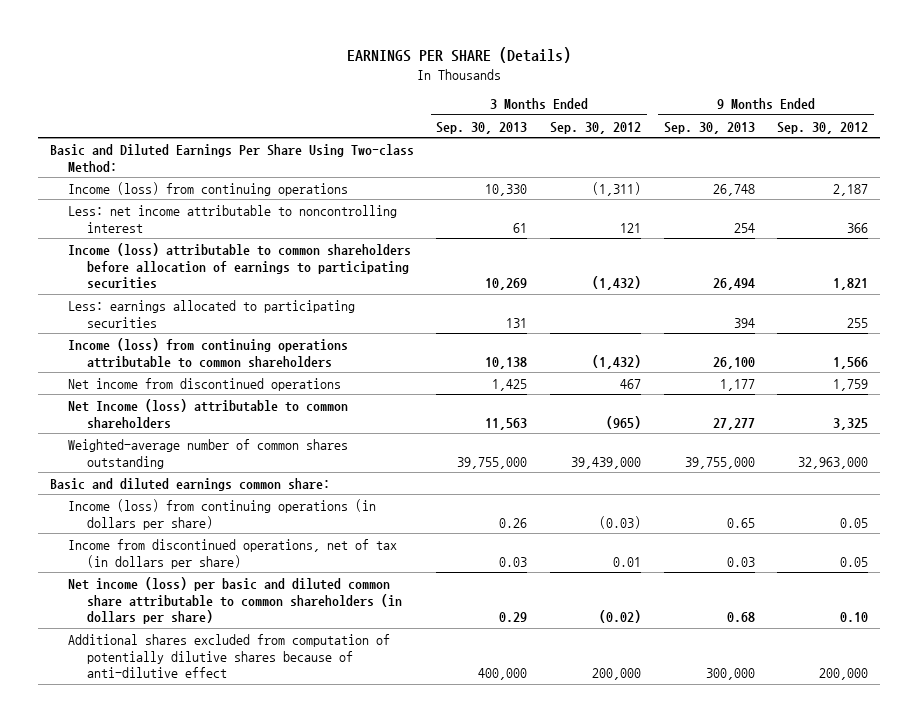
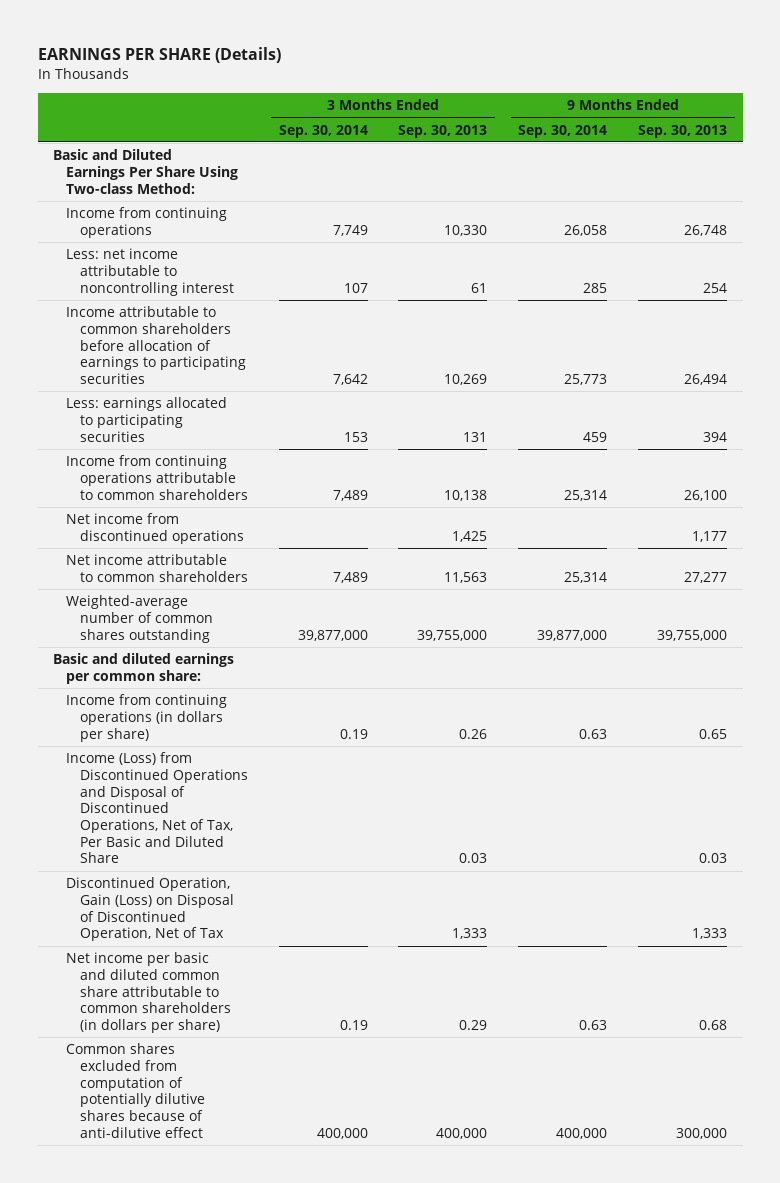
- | 3 Months Ended Sep. 30, 2013 | 3 Months Ended Sep. 30, 2012 | 9 Months Ended Sep. 30, 2013 | 9 Months Ended Sep. 30, 2012
+ | 3 Months Ended Sep. 30, 2014 | 3 Months Ended Sep. 30, 2013 | 9 Months Ended Sep. 30, 2014 | 9 Months Ended Sep. 30, 2013
- Income (loss) from continuing operations | 10,330 | (1,311) | 26,748 | 2,187
+ Income from continuing operations | 7,749 | 10,330 | 26,058 | 26,748
- Income (loss) attributable to common shareholders before allocation of earnings to participating securities | 10,269 | (1,432) | 26,494 | 1,821
+ Income attributable to common shareholders before allocation of earnings to participating securities | 7,642 | 10,269 | 25,773 | 26,494
- Income (loss) from continuing operations attributable to common shareholders | 10,138 | (1,432) | 26,100 | 1,566
+ Income from continuing operations attributable to common shareholders | 7,489 | 10,138 | 25,314 | 26,100
- Net Income (loss) attributable to common shareholders | 11,563 | (965) | 27,277 | 3,325
+ Net income attributable to common shareholders | 7,489 | 11,563 | 25,314 | 27,277
- Basic and diluted earnings common share:
- Income (loss) from continuing operations (in dollars per share) | 0.26 | (0.03) | 0.65 | 0.05
- Income from discontinued operations, net of tax (in dollars per share) | 0.03 | 0.01 | 0.03 | 0.05
- Net income (loss) per basic and diluted common share attributable to common shareholders (in dollars per share) | 0.29 | (0.02) | 0.68 | 0.10
- Additional shares excluded from computation of potentially dilutive shares because of anti-dilutive effect | 400,000 | 200,000 | 300,000 | 200,000
+ Basic and diluted earnings per common share:
+ Income from continuing operations (in dollars per share) | 0.19 | 0.26 | 0.63 | 0.65
+ Income (Loss) from Discontinued Operations and Disposal of Discontinued Operations, Net of Tax, Per Basic and Diluted Share | | 0.03 | | 0.03
+ Discontinued Operation, Gain (Loss) on Disposal of Discontinued Operation, Net of Tax | | 1,333 | | 1,333
+ Net income per basic and diluted common share attributable to common shareholders (in dollars per share) | 0.19 | 0.29 | 0.63 | 0.68
+ Common shares excluded from computation of potentially dilutive shares because of anti-dilutive effect | 400,000 | 400,000 | 400,000 | 300,000

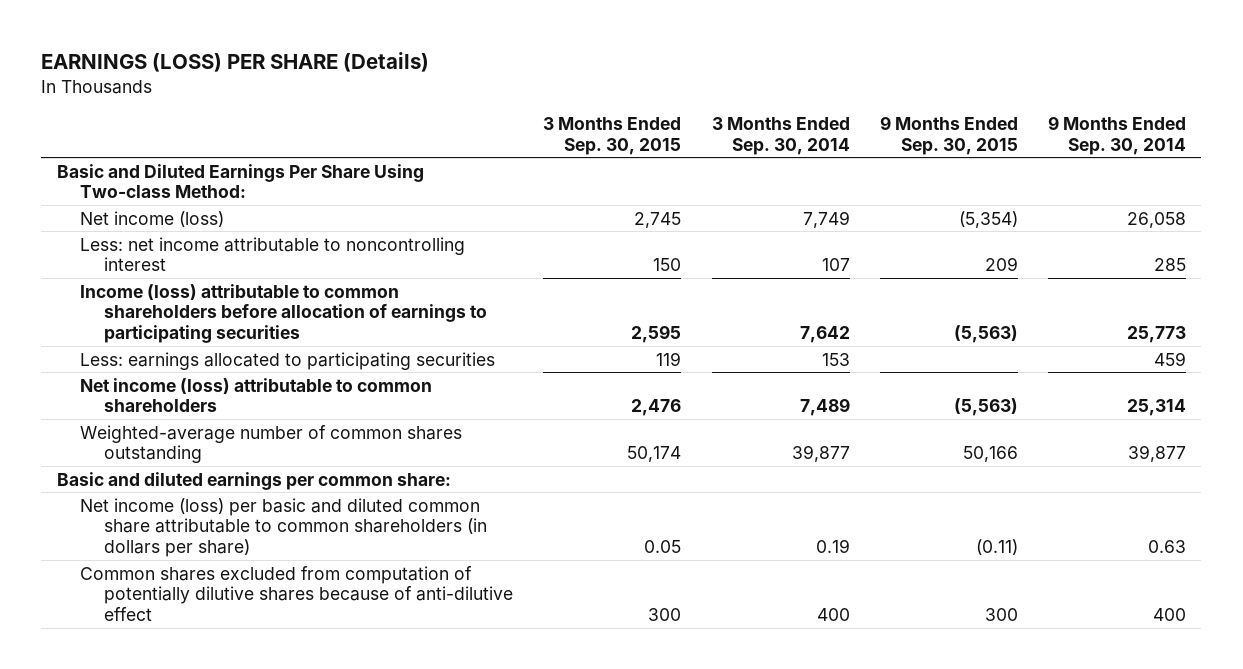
- EARNINGS PER SHARE (Details)
+ EARNINGS (LOSS) PER SHARE (Details)
- | 3 Months Ended Sep. 30, 2014 | 3 Months Ended Sep. 30, 2013 | 9 Months Ended Sep. 30, 2014 | 9 Months Ended Sep. 30, 2013
+ | 3 Months Ended Sep. 30, 2015 | 3 Months Ended Sep. 30, 2014 | 9 Months Ended Sep. 30, 2015 | 9 Months Ended Sep. 30, 2014
- Income from continuing operations | 7,749 | 10,330 | 26,058 | 26,748
+ Net income (loss) | 2,745 | 7,749 | (5,354) | 26,058
- Income attributable to common shareholders before allocation of earnings to participating securities | 7,642 | 10,269 | 25,773 | 26,494
+ Income (loss) attributable to common shareholders before allocation of earnings to participating securities | 2,595 | 7,642 | (5,563) | 25,773
- Income from continuing operations attributable to common shareholders | 7,489 | 10,138 | 25,314 | 26,100
- Net income from discontinued operations | | 1,425 | | 1,177
- Net income attributable to common shareholders | 7,489 | 11,563 | 25,314 | 27,277
- Weighted-average number of common shares outstanding | 39,877,000 | 39,755,000 | 39,877,000 | 39,755,000
+ Net income (loss) attributable to common shareholders | 2,476 | 7,489 | (5,563) | 25,314
+ Weighted-average number of common shares outstanding | 50,174 | 39,877 | 50,166 | 39,877
- Income from continuing operations (in dollars per share) | 0.19 | 0.26 | 0.63 | 0.65
- Income (Loss) from Discontinued Operations and Disposal of Discontinued Operations, Net of Tax, Per Basic and Diluted Share | | 0.03 | | 0.03
- Discontinued Operation, Gain (Loss) on Disposal of Discontinued Operation, Net of Tax | | 1,333 | | 1,333
- Net income per basic and diluted common share attributable to common shareholders (in dollars per share) | 0.19 | 0.29 | 0.63 | 0.68
- Common shares excluded from computation of potentially dilutive shares because of anti-dilutive effect | 400,000 | 400,000 | 400,000 | 300,000
+ Net income (loss) per basic and diluted common share attributable to common shareholders (in dollars per share) | 0.05 | 0.19 | (0.11) | 0.63
+ Common shares excluded from computation of potentially dilutive shares because of anti-dilutive effect | 300 | 400 | 300 | 400

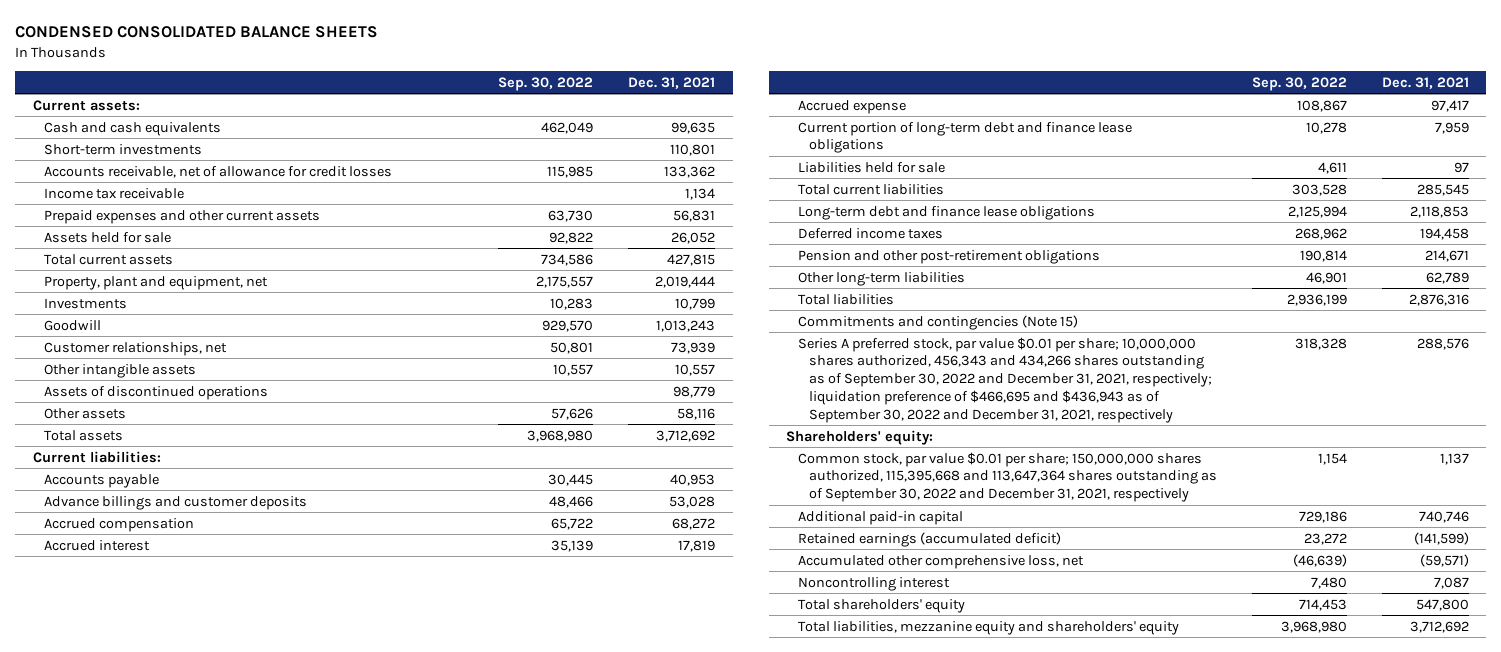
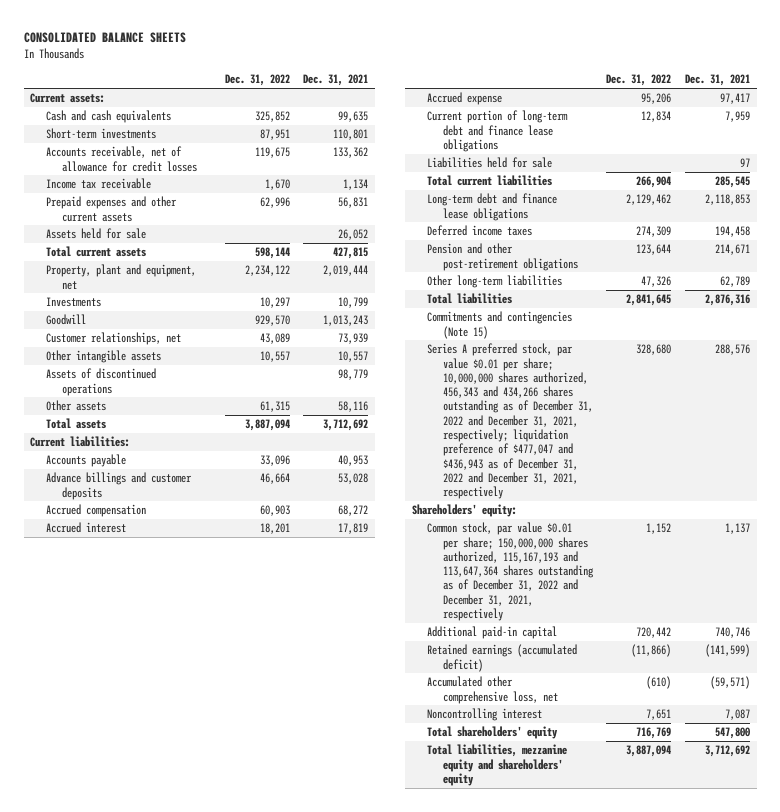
- CONDENSED CONSOLIDATED BALANCE SHEETS
+ CONSOLIDATED BALANCE SHEETS
- | Sep. 30, 2022 | Dec. 31, 2021
+ | Dec. 31, 2022 | Dec. 31, 2021
- Series A preferred stock, par value $0.01 per share; 10,000,000 shares authorized, 456,343 and 434,266 shares outstanding as of September 30, 2022 and December 31, 2021, respectively; liquidation preference of $466,695 and $436,943 as of September 30, 2022 and December 31, 2021, respectively | 318,328 | 288,576
+ Series A preferred stock, par value $0.01 per share; 10,000,000 shares authorized, 456,343 and 434,266 shares outstanding as of December 31, 2022 and December 31, 2021, respectively; liquidation preference of $477,047 and $436,943 as of December 31, 2022 and December 31, 2021, respectively | 328,680 | 288,576
- Common stock, par value $0.01 per share; 150,000,000 shares authorized, 115,395,668 and 113,647,364 shares outstanding as of September 30, 2022 and December 31, 2021, respectively | 1,154 | 1,137
+ Common stock, par value $0.01 per share; 150,000,000 shares authorized, 115,167,193 and 113,647,364 shares outstanding as of December 31, 2022 and December 31, 2021, respectively | 1,152 | 1,137

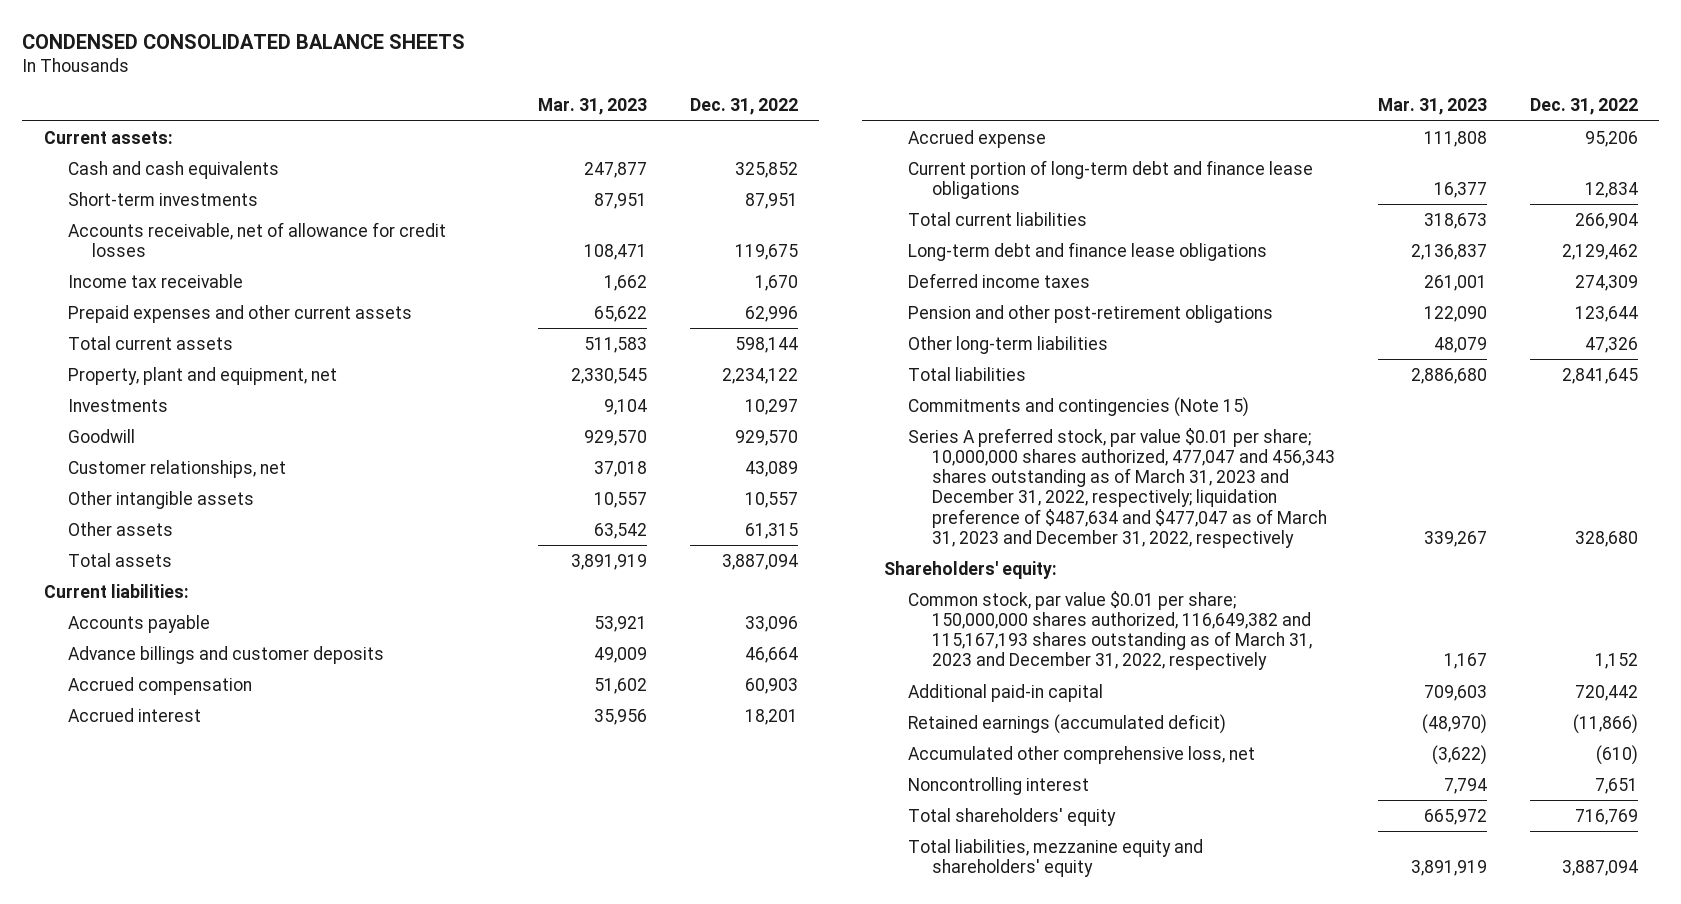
- CONSOLIDATED BALANCE SHEETS
+ CONDENSED CONSOLIDATED BALANCE SHEETS
- | Dec. 31, 2022 | Dec. 31, 2021
+ | Mar. 31, 2023 | Dec. 31, 2022
- Assets held for sale | | 26,052
- Assets of discontinued operations | | 98,779
- Liabilities held for sale | | 97
- Series A preferred stock, par value $0.01 per share; 10,000,000 shares authorized, 456,343 and 434,266 shares outstanding as of December 31, 2022 and December 31, 2021, respectively; liquidation preference of $477,047 and $436,943 as of December 31, 2022 and December 31, 2021, respectively | 328,680 | 288,576
+ Series A preferred stock, par value $0.01 per share; 10,000,000 shares authorized, 477,047 and 456,343 shares outstanding as of March 31, 2023 and December 31, 2022, respectively; liquidation preference of $487,634 and $477,047 as of March 31, 2023 and December 31, 2022, respectively | 339,267 | 328,680
- Common stock, par value $0.01 per share; 150,000,000 shares authorized, 115,167,193 and 113,647,364 shares outstanding as of December 31, 2022 and December 31, 2021, respectively | 1,152 | 1,137
+ Common stock, par value $0.01 per share; 150,000,000 shares authorized, 116,649,382 and 115,167,193 shares outstanding as of March 31, 2023 and December 31, 2022, respectively | 1,167 | 1,152

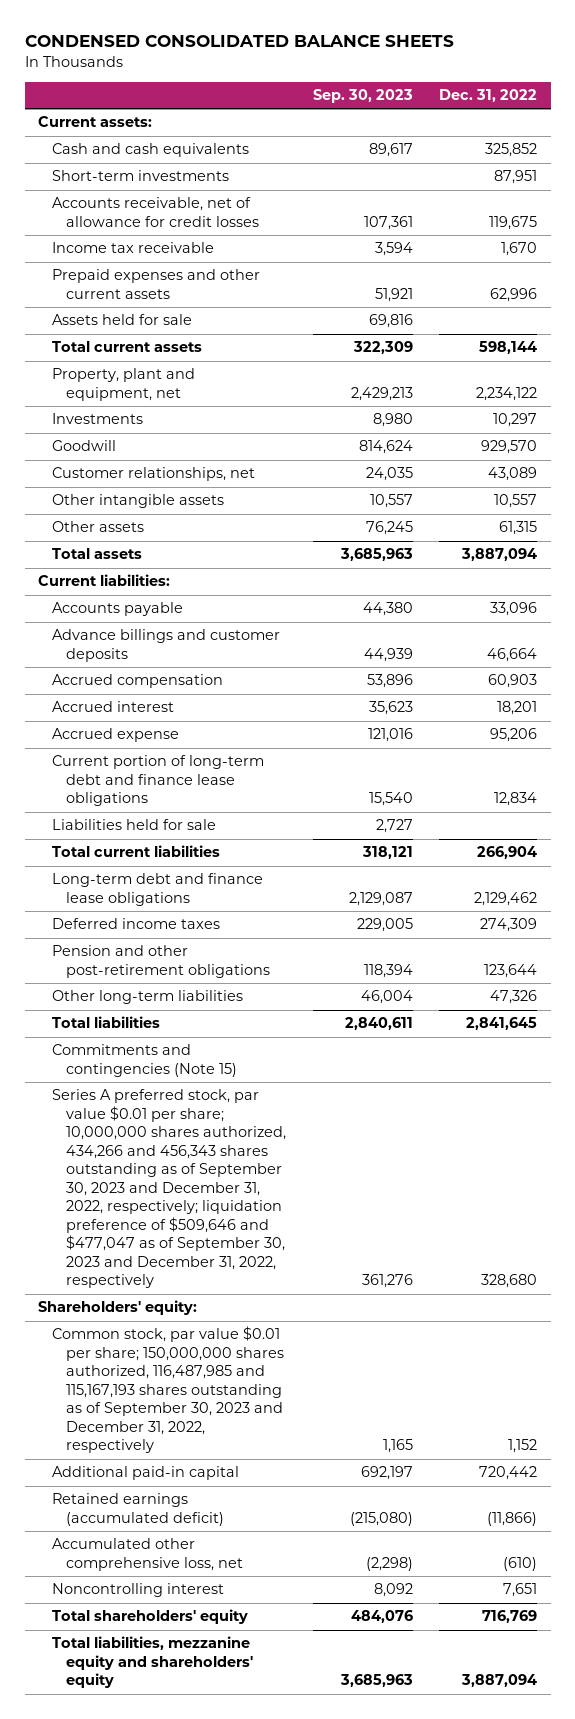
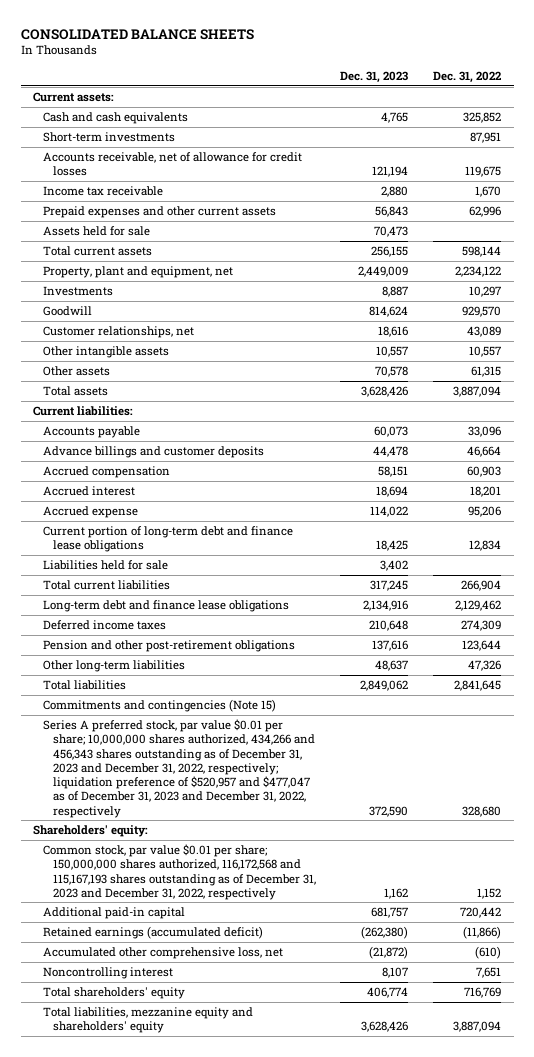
- CONDENSED CONSOLIDATED BALANCE SHEETS
+ CONSOLIDATED BALANCE SHEETS
- | Sep. 30, 2023 | Dec. 31, 2022
+ | Dec. 31, 2023 | Dec. 31, 2022
- Series A preferred stock, par value $0.01 per share; 10,000,000 shares authorized, 434,266 and 456,343 shares outstanding as of September 30, 2023 and December 31, 2022, respectively; liquidation preference of $509,646 and $477,047 as of September 30, 2023 and December 31, 2022, respectively | 361,276 | 328,680
+ Series A preferred stock, par value $0.01 per share; 10,000,000 shares authorized, 434,266 and 456,343 shares outstanding as of December 31, 2023 and December 31, 2022, respectively; liquidation preference of $520,957 and $477,047 as of December 31, 2023 and December 31, 2022, respectively | 372,590 | 328,680
- Common stock, par value $0.01 per share; 150,000,000 shares authorized, 116,487,985 and 115,167,193 shares outstanding as of September 30, 2023 and December 31, 2022, respectively | 1,165 | 1,152
+ Common stock, par value $0.01 per share; 150,000,000 shares authorized, 116,172,568 and 115,167,193 shares outstanding as of December 31, 2023 and December 31, 2022, respectively | 1,162 | 1,152

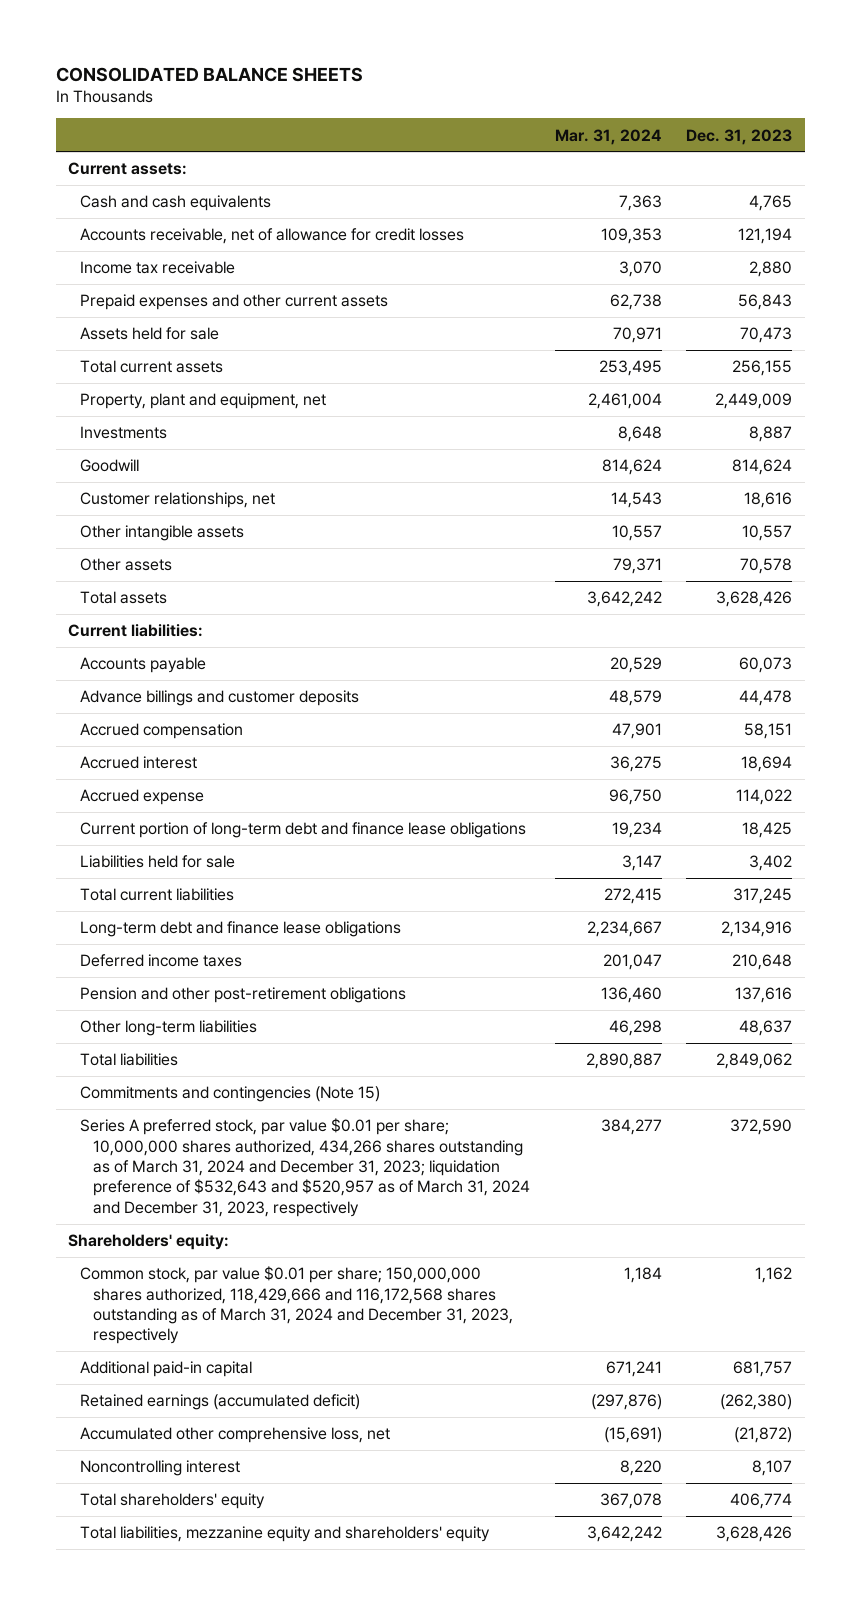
- | Dec. 31, 2023 | Dec. 31, 2022
+ | Mar. 31, 2024 | Dec. 31, 2023
- Short-term investments | | 87,951
- Series A preferred stock, par value $0.01 per share; 10,000,000 shares authorized, 434,266 and 456,343 shares outstanding as of December 31, 2023 and December 31, 2022, respectively; liquidation preference of $520,957 and $477,047 as of December 31, 2023 and December 31, 2022, respectively | 372,590 | 328,680
+ Series A preferred stock, par value $0.01 per share; 10,000,000 shares authorized, 434,266 shares outstanding as of March 31, 2024 and December 31, 2023; liquidation preference of $532,643 and $520,957 as of March 31, 2024 and December 31, 2023, respectively | 384,277 | 372,590
- Common stock, par value $0.01 per share; 150,000,000 shares authorized, 116,172,568 and 115,167,193 shares outstanding as of December 31, 2023 and December 31, 2022, respectively | 1,162 | 1,152
+ Common stock, par value $0.01 per share; 150,000,000 shares authorized, 118,429,666 and 116,172,568 shares outstanding as of March 31, 2024 and December 31, 2023, respectively | 1,184 | 1,162

